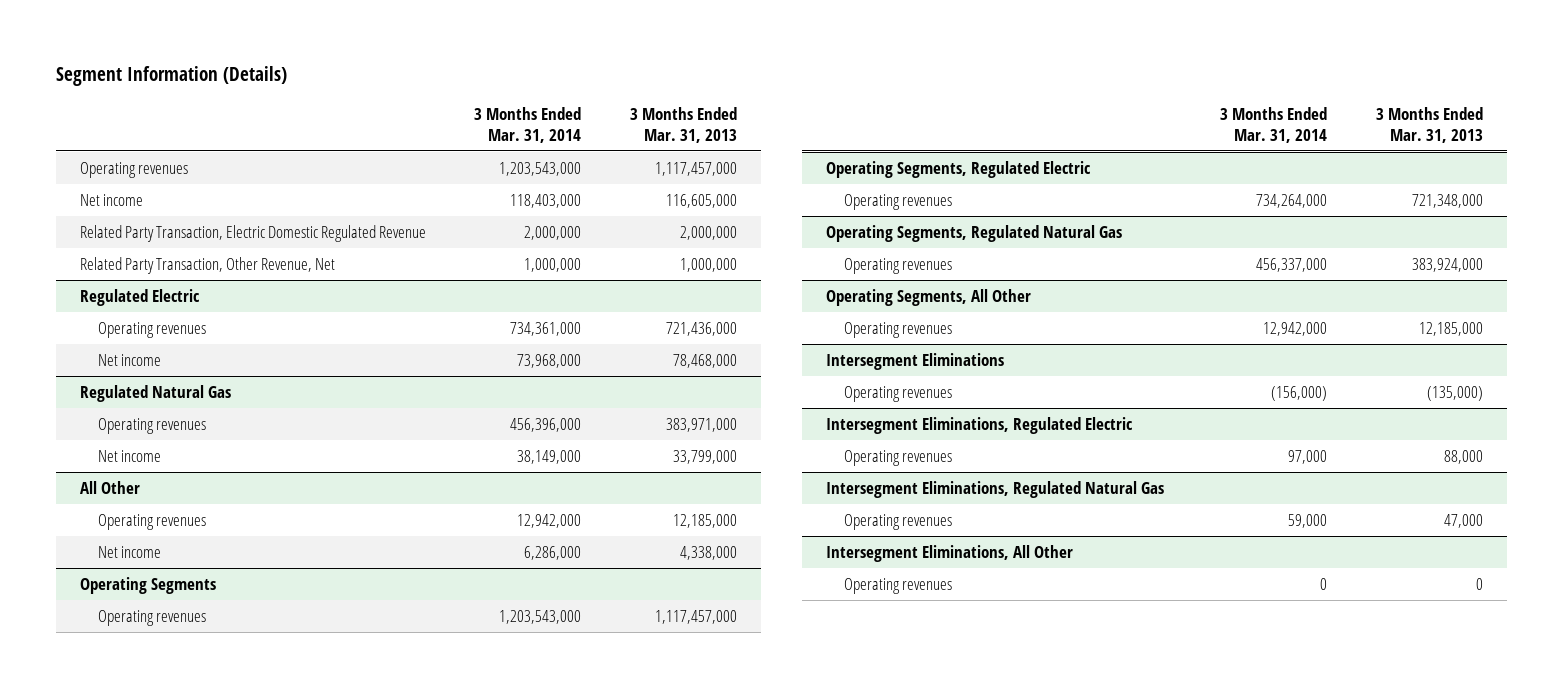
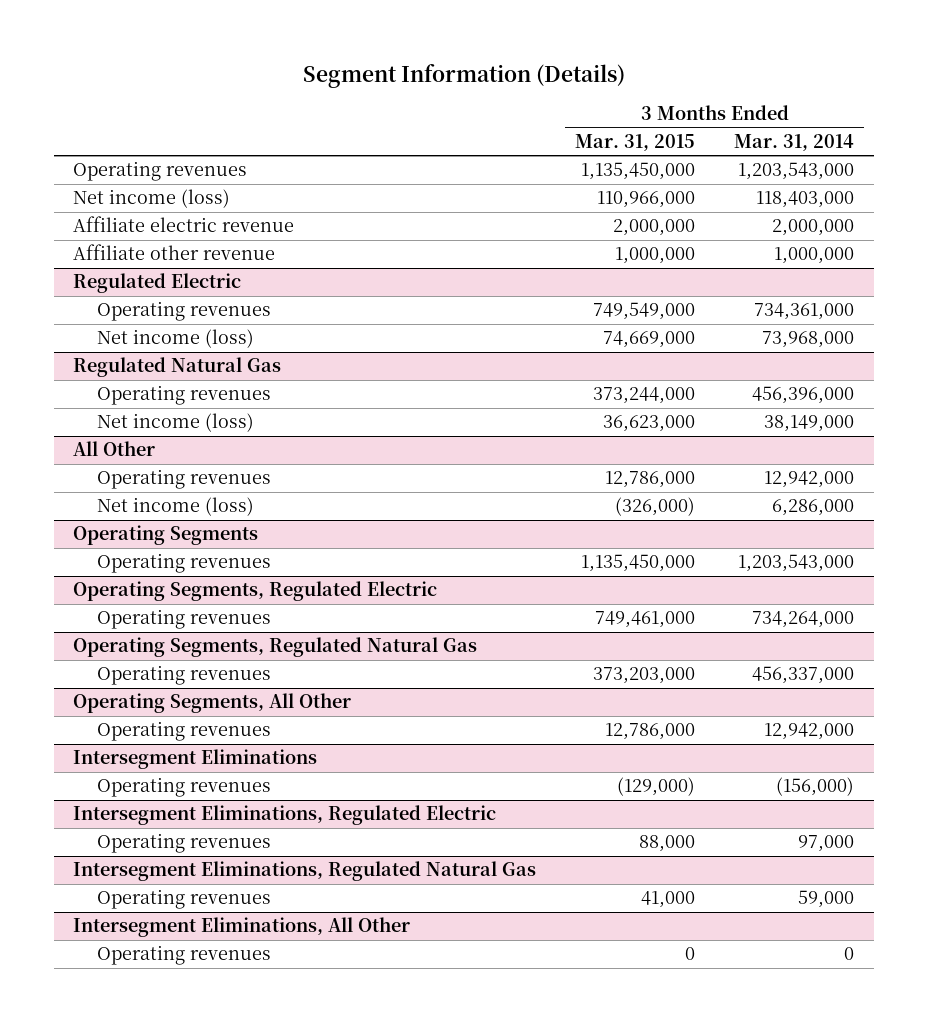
- | 3 Months Ended Mar. 31, 2014 | 3 Months Ended Mar. 31, 2013
+ | 3 Months Ended Mar. 31, 2015 | 3 Months Ended Mar. 31, 2014
- Net income | 118,403,000 | 116,605,000
- Related Party Transaction, Electric Domestic Regulated Revenue | 2,000,000 | 2,000,000
- Related Party Transaction, Other Revenue, Net | 1,000,000 | 1,000,000
+ Net income (loss) | 110,966,000 | 118,403,000
+ Affiliate electric revenue | 2,000,000 | 2,000,000
+ Affiliate other revenue | 1,000,000 | 1,000,000
@ Regulated Electric
- Net income | 73,968,000 | 78,468,000
+ Net income (loss) | 74,669,000 | 73,968,000
@ Regulated Natural Gas
- Net income | 38,149,000 | 33,799,000
+ Net income (loss) | 36,623,000 | 38,149,000
@ All Other
- Net income | 6,286,000 | 4,338,000
+ Net income (loss) | (326,000) | 6,286,000

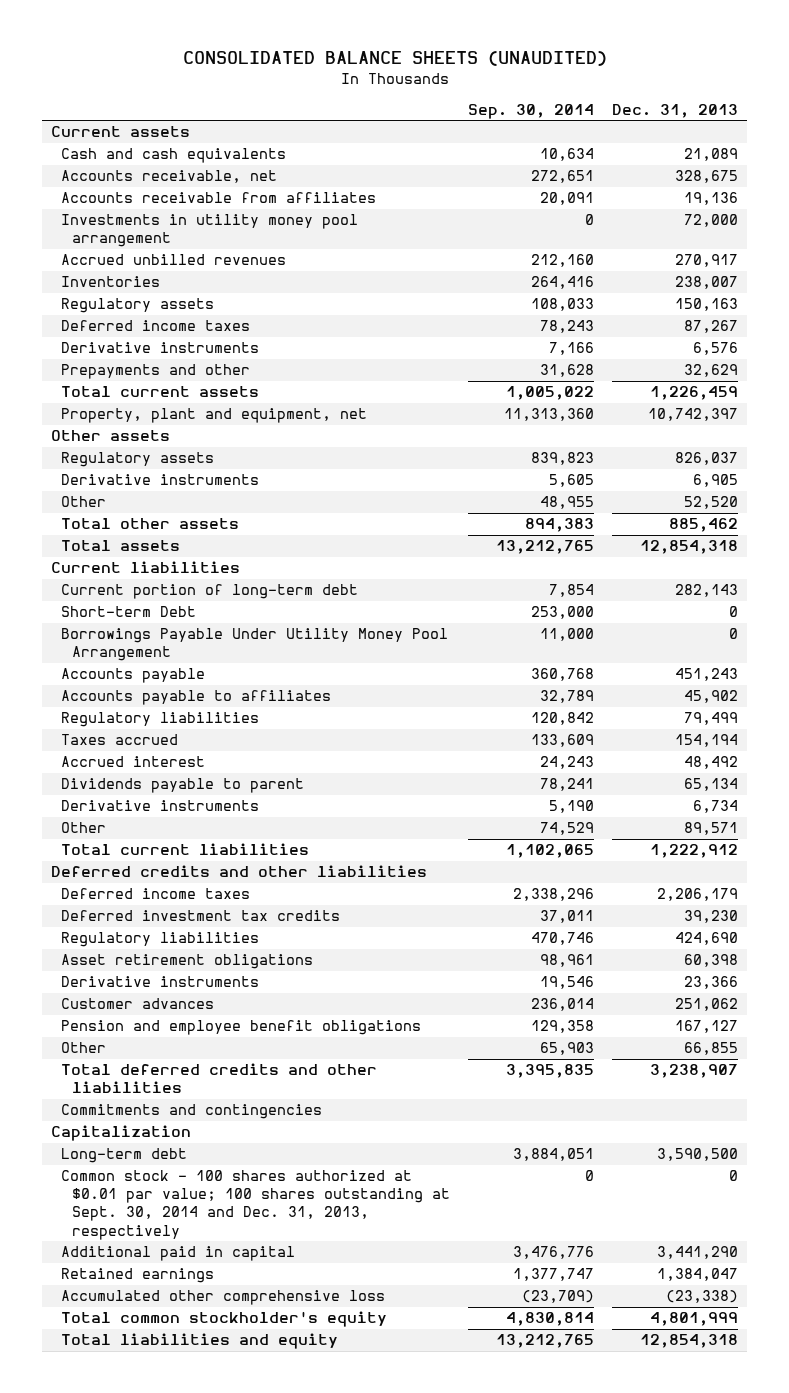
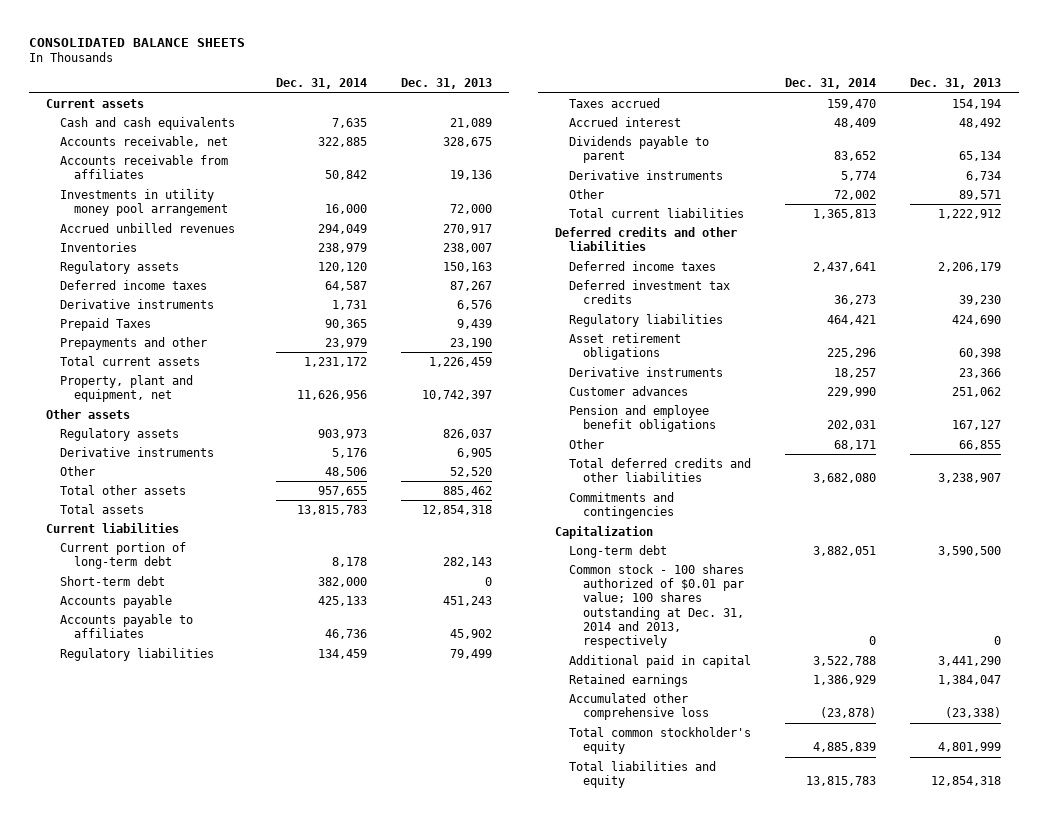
- CONSOLIDATED BALANCE SHEETS (UNAUDITED)
+ CONSOLIDATED BALANCE SHEETS
- | Sep. 30, 2014 | Dec. 31, 2013
+ | Dec. 31, 2014 | Dec. 31, 2013
- Prepayments and other | 31,628 | 32,629
+ Prepaid Taxes | 90,365 | 9,439
+ Prepayments and other | 23,979 | 23,190
- Short-term Debt | 253,000 | 0
- Borrowings Payable Under Utility Money Pool Arrangement | 11,000 | 0
+ Short-term debt | 382,000 | 0
- Common stock - 100 shares authorized at $0.01 par value; 100 shares outstanding at Sept. 30, 2014 and Dec. 31, 2013, respectively | 0 | 0
+ Common stock - 100 shares authorized of $0.01 par value; 100 shares outstanding at Dec. 31, 2014 and 2013, respectively | 0 | 0

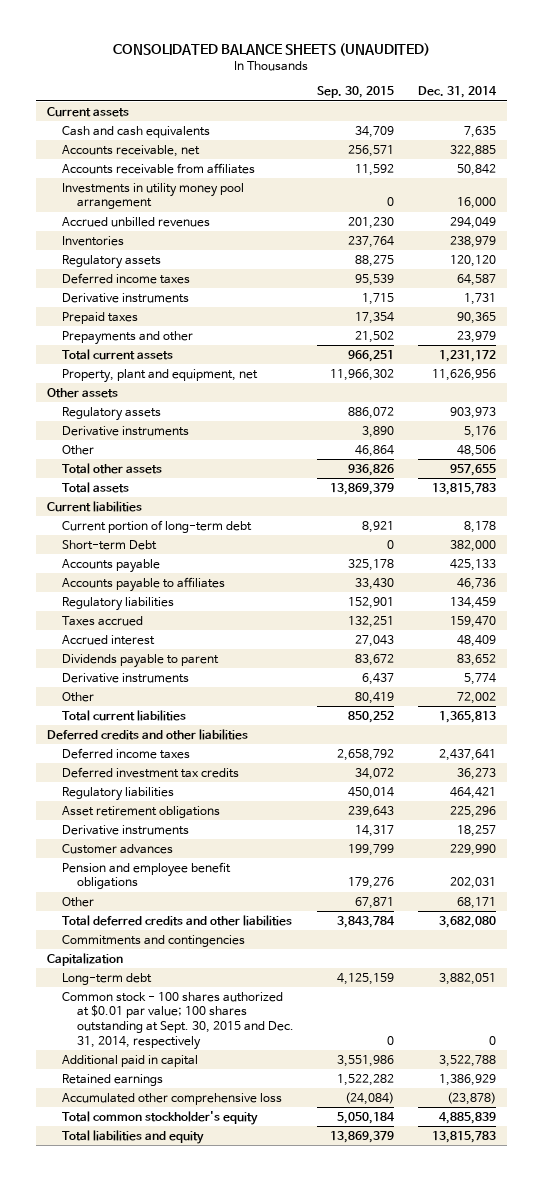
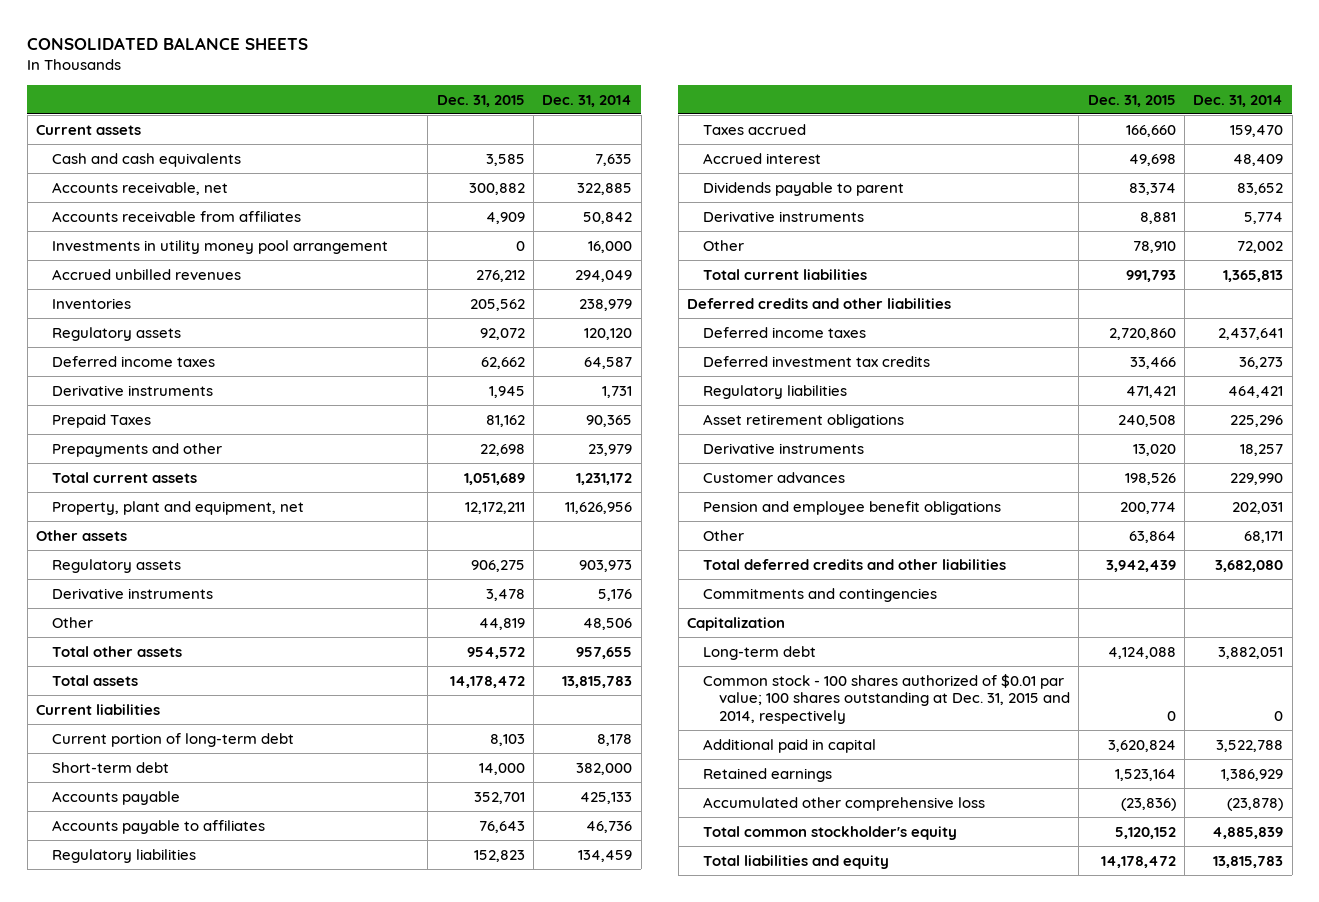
- CONSOLIDATED BALANCE SHEETS (UNAUDITED)
+ CONSOLIDATED BALANCE SHEETS
- | Sep. 30, 2015 | Dec. 31, 2014
+ | Dec. 31, 2015 | Dec. 31, 2014
- Prepaid taxes | 17,354 | 90,365
+ Prepaid Taxes | 81,162 | 90,365
- Short-term Debt | 0 | 382,000
+ Short-term debt | 14,000 | 382,000
- Common stock - 100 shares authorized at $0.01 par value; 100 shares outstanding at Sept. 30, 2015 and Dec. 31, 2014, respectively | 0 | 0
+ Common stock - 100 shares authorized of $0.01 par value; 100 shares outstanding at Dec. 31, 2015 and 2014, respectively | 0 | 0

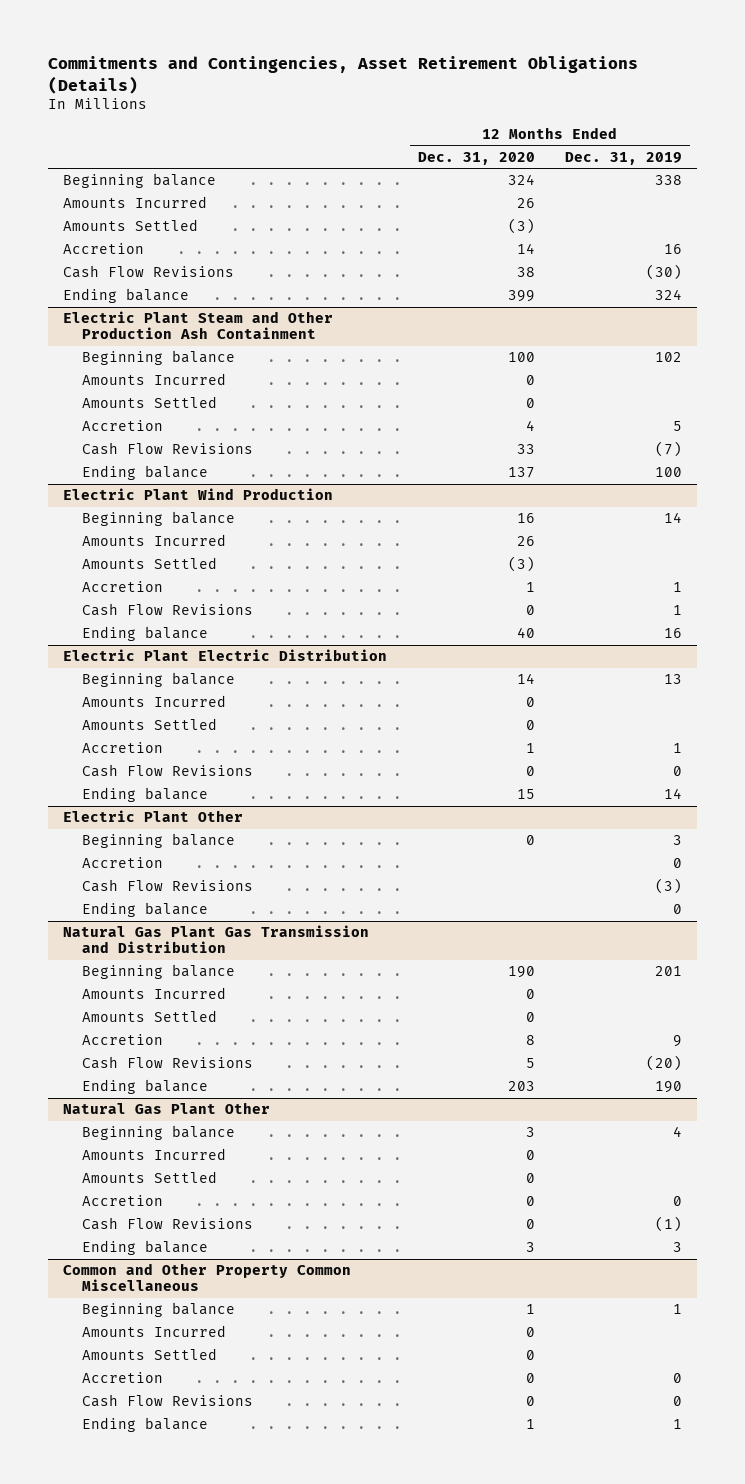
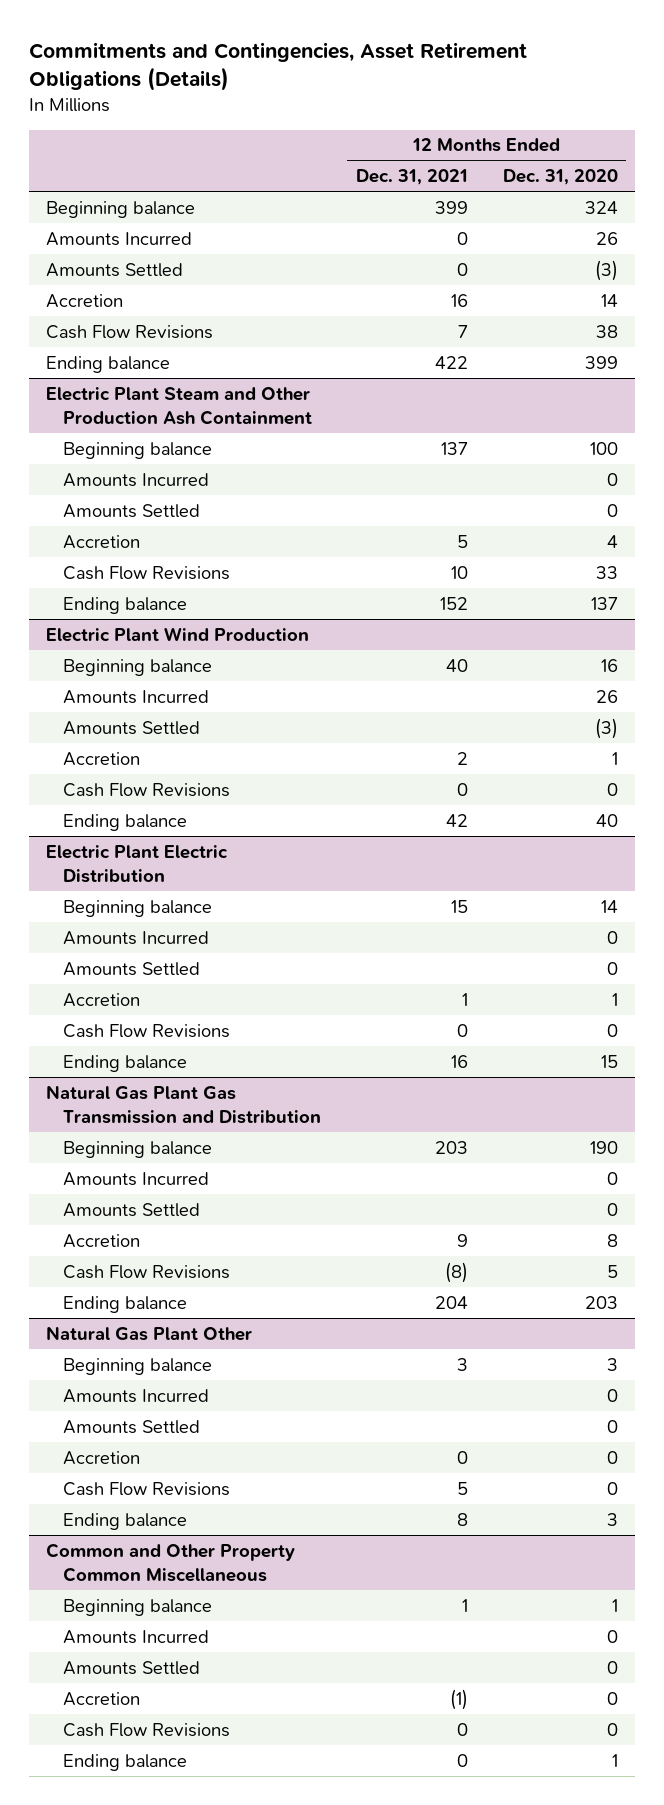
- | 12 Months Ended Dec. 31, 2020 | 12 Months Ended Dec. 31, 2019
+ | 12 Months Ended Dec. 31, 2021 | 12 Months Ended Dec. 31, 2020
- Electric Plant Other
- Beginning balance | 0 | 3
- Accretion | | 0
- Cash Flow Revisions | | (3)
- Ending balance | | 0

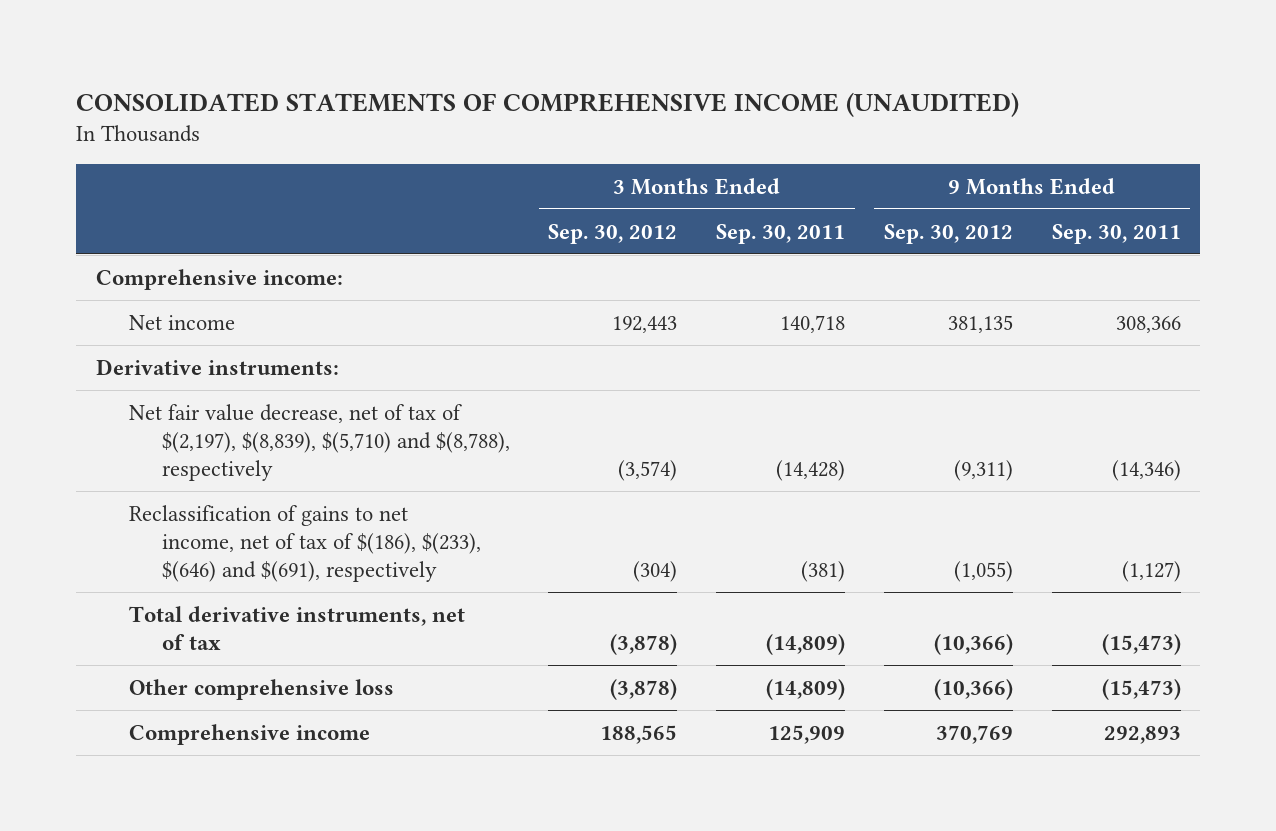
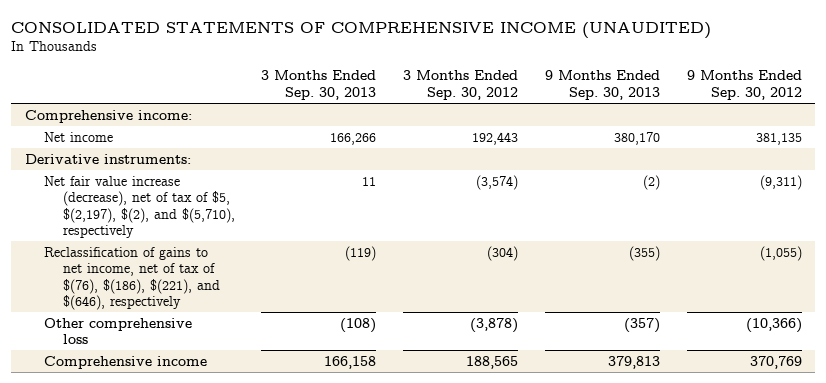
- | 3 Months Ended Sep. 30, 2012 | 3 Months Ended Sep. 30, 2011 | 9 Months Ended Sep. 30, 2012 | 9 Months Ended Sep. 30, 2011
+ | 3 Months Ended Sep. 30, 2013 | 3 Months Ended Sep. 30, 2012 | 9 Months Ended Sep. 30, 2013 | 9 Months Ended Sep. 30, 2012
- Net fair value decrease, net of tax of $(2,197), $(8,839), $(5,710) and $(8,788), respectively | (3,574) | (14,428) | (9,311) | (14,346)
- Reclassification of gains to net income, net of tax of $(186), $(233), $(646) and $(691), respectively | (304) | (381) | (1,055) | (1,127)
- Total derivative instruments, net of tax | (3,878) | (14,809) | (10,366) | (15,473)
+ Net fair value increase (decrease), net of tax of $5, $(2,197), $(2), and $(5,710), respectively | 11 | (3,574) | (2) | (9,311)
+ Reclassification of gains to net income, net of tax of $(76), $(186), $(221), and $(646), respectively | (119) | (304) | (355) | (1,055)

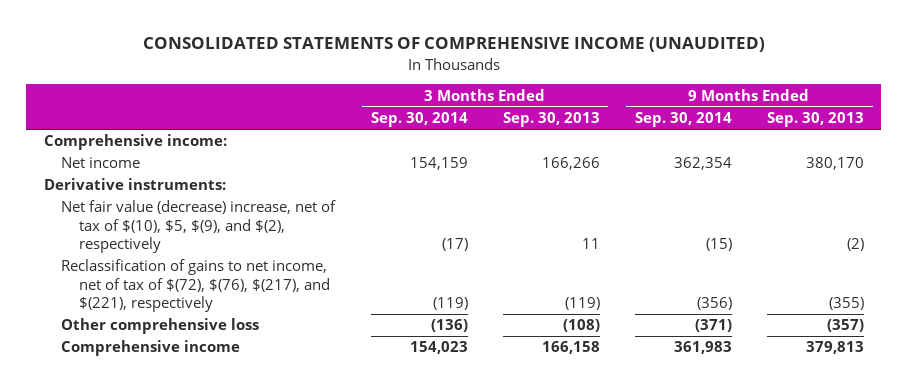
- | 3 Months Ended Sep. 30, 2013 | 3 Months Ended Sep. 30, 2012 | 9 Months Ended Sep. 30, 2013 | 9 Months Ended Sep. 30, 2012
+ | 3 Months Ended Sep. 30, 2014 | 3 Months Ended Sep. 30, 2013 | 9 Months Ended Sep. 30, 2014 | 9 Months Ended Sep. 30, 2013
- Net fair value increase (decrease), net of tax of $5, $(2,197), $(2), and $(5,710), respectively | 11 | (3,574) | (2) | (9,311)
- Reclassification of gains to net income, net of tax of $(76), $(186), $(221), and $(646), respectively | (119) | (304) | (355) | (1,055)
+ Net fair value (decrease) increase, net of tax of $(10), $5, $(9), and $(2), respectively | (17) | 11 | (15) | (2)
+ Reclassification of gains to net income, net of tax of $(72), $(76), $(217), and $(221), respectively | (119) | (119) | (356) | (355)

